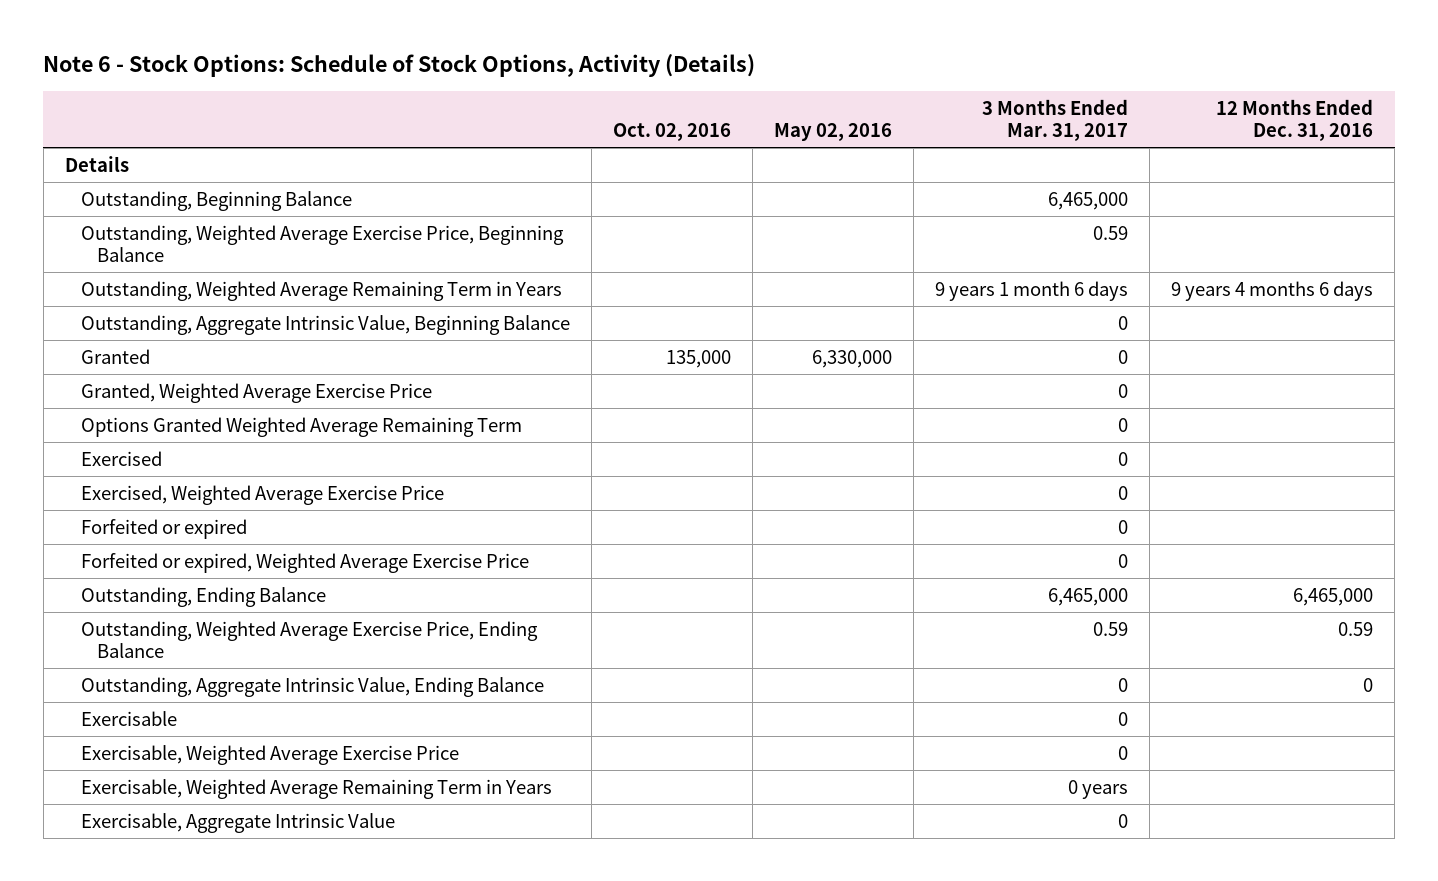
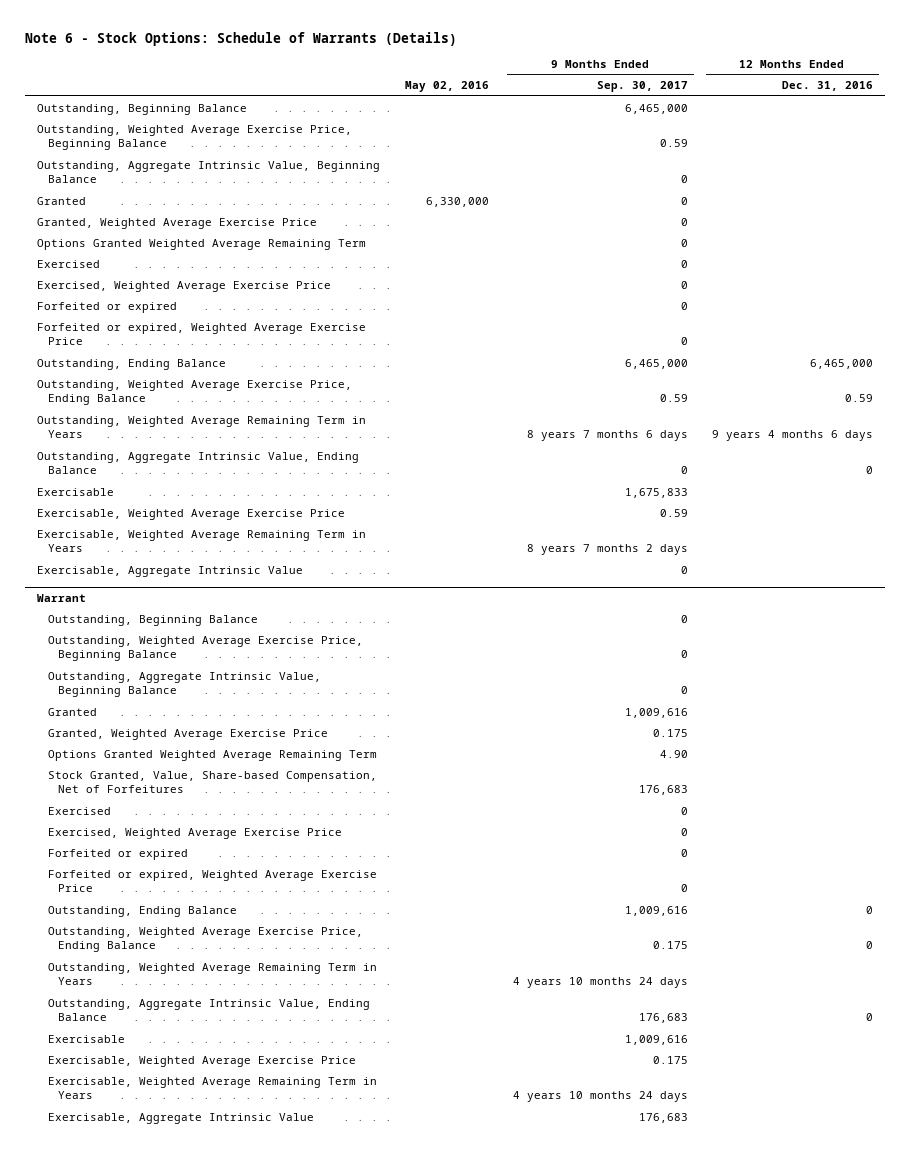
- Note 6 - Stock Options: Schedule of Stock Options, Activity (Details)
+ Note 6 - Stock Options: Schedule of Warrants (Details)
- | Oct. 02, 2016 | May 02, 2016 | 3 Months Ended Mar. 31, 2017 | 12 Months Ended Dec. 31, 2016
+ | May 02, 2016 | 9 Months Ended Sep. 30, 2017 | 12 Months Ended Dec. 31, 2016
- Details
moved down: Outstanding, Weighted Average Remaining Term in Years | | 8 years 7 months 6 days | 9 years 4 months 6 days
+ Warrant
+ Outstanding, Beginning Balance | | 0 |
+ Outstanding, Weighted Average Exercise Price, Beginning Balance | | 0 |
+ Outstanding, Aggregate Intrinsic Value, Beginning Balance | | 0 |
+ Granted | | 1,009,616 |
+ Granted, Weighted Average Exercise Price | | 0.175 |
+ Options Granted Weighted Average Remaining Term | | 4.90 |
+ Stock Granted, Value, Share-based Compensation, Net of Forfeitures | | 176,683 |
+ Exercised | | 0 |
+ Exercised, Weighted Average Exercise Price | | 0 |
+ Forfeited or expired | | 0 |
+ Forfeited or expired, Weighted Average Exercise Price | | 0 |
+ Outstanding, Ending Balance | | 1,009,616 | 0
+ Outstanding, Weighted Average Exercise Price, Ending Balance | | 0.175 | 0
+ Outstanding, Weighted Average Remaining Term in Years | | 4 years 10 months 24 days |
+ Outstanding, Aggregate Intrinsic Value, Ending Balance | | 176,683 | 0
+ Exercisable | | 1,009,616 |
+ Exercisable, Weighted Average Exercise Price | | 0.175 |
+ Exercisable, Weighted Average Remaining Term in Years | | 4 years 10 months 24 days |
+ Exercisable, Aggregate Intrinsic Value | | 176,683 |

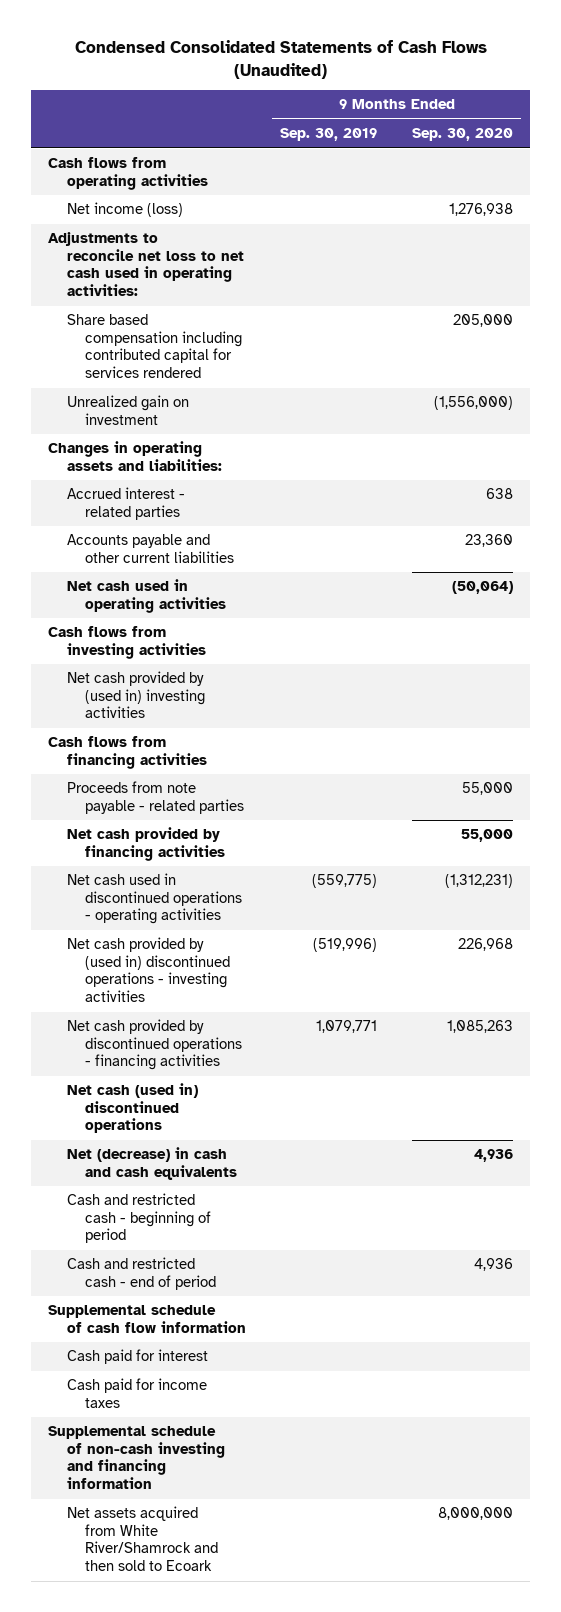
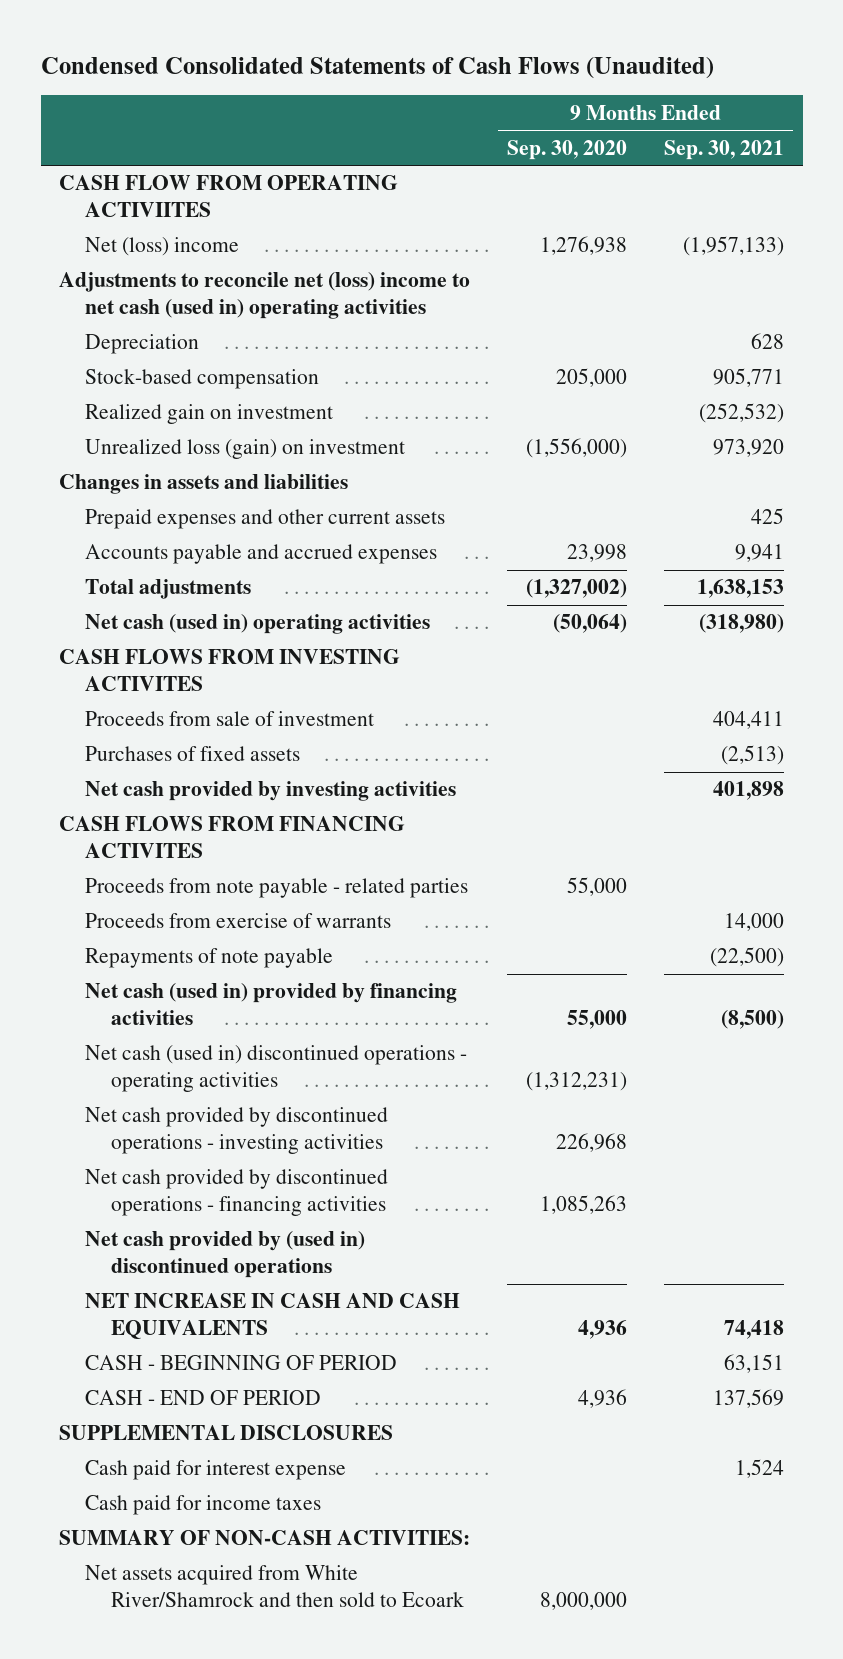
- | 9 Months Ended Sep. 30, 2019 | 9 Months Ended Sep. 30, 2020
+ | 9 Months Ended Sep. 30, 2020 | 9 Months Ended Sep. 30, 2021
- Cash flows from operating activities
- Net income (loss) | | 1,276,938
- Adjustments to reconcile net loss to net cash used in operating activities:
- Share based compensation including contributed capital for services rendered | | 205,000
- Unrealized gain on investment | | (1,556,000)
- Changes in operating assets and liabilities:
- Accrued interest - related parties | | 638
- Accounts payable and other current liabilities | | 23,360
- Net cash used in operating activities | | (50,064)
- Cash flows from investing activities
- Net cash provided by (used in) investing activities
- Cash flows from financing activities
+ CASH FLOW FROM OPERATING ACTIVIITES
+ Net (loss) income | 1,276,938 | (1,957,133)
+ Adjustments to reconcile net (loss) income to net cash (used in) operating activities
+ Depreciation | | 628
+ Stock-based compensation | 205,000 | 905,771
+ Realized gain on investment | | (252,532)
+ Unrealized loss (gain) on investment | (1,556,000) | 973,920
+ Changes in assets and liabilities
+ Prepaid expenses and other current assets | | 425
+ Accounts payable and accrued expenses | 23,998 | 9,941
+ Total adjustments | (1,327,002) | 1,638,153
+ Net cash (used in) operating activities | (50,064) | (318,980)
+ CASH FLOWS FROM INVESTING ACTIVITES
+ Proceeds from sale of investment | | 404,411
+ Purchases of fixed assets | | (2,513)
+ Net cash provided by investing activities | | 401,898
+ CASH FLOWS FROM FINANCING ACTIVITES
- Net cash provided by financing activities | | 55,000
- Net cash used in discontinued operations - operating activities | (559,775) | (1,312,231)
- Net cash provided by (used in) discontinued operations - investing activities | (519,996) | 226,968
+ Proceeds from exercise of warrants | | 14,000
+ Repayments of note payable | | (22,500)
+ Net cash (used in) provided by financing activities | 55,000 | (8,500)
+ Net cash (used in) discontinued operations - operating activities | (1,312,231) |
+ Net cash provided by discontinued operations - investing activities | 226,968 |
- Net cash (used in) discontinued operations
- Net (decrease) in cash and cash equivalents | | 4,936
- Cash and restricted cash - beginning of period
- Cash and restricted cash - end of period | | 4,936
- Supplemental schedule of cash flow information
- Cash paid for interest
+ Net cash provided by (used in) discontinued operations
+ NET INCREASE IN CASH AND CASH EQUIVALENTS | 4,936 | 74,418
+ CASH - BEGINNING OF PERIOD | | 63,151
+ CASH - END OF PERIOD | 4,936 | 137,569
+ SUPPLEMENTAL DISCLOSURES
+ Cash paid for interest expense | | 1,524
- Supplemental schedule of non-cash investing and financing information
+ SUMMARY OF NON-CASH ACTIVITIES:

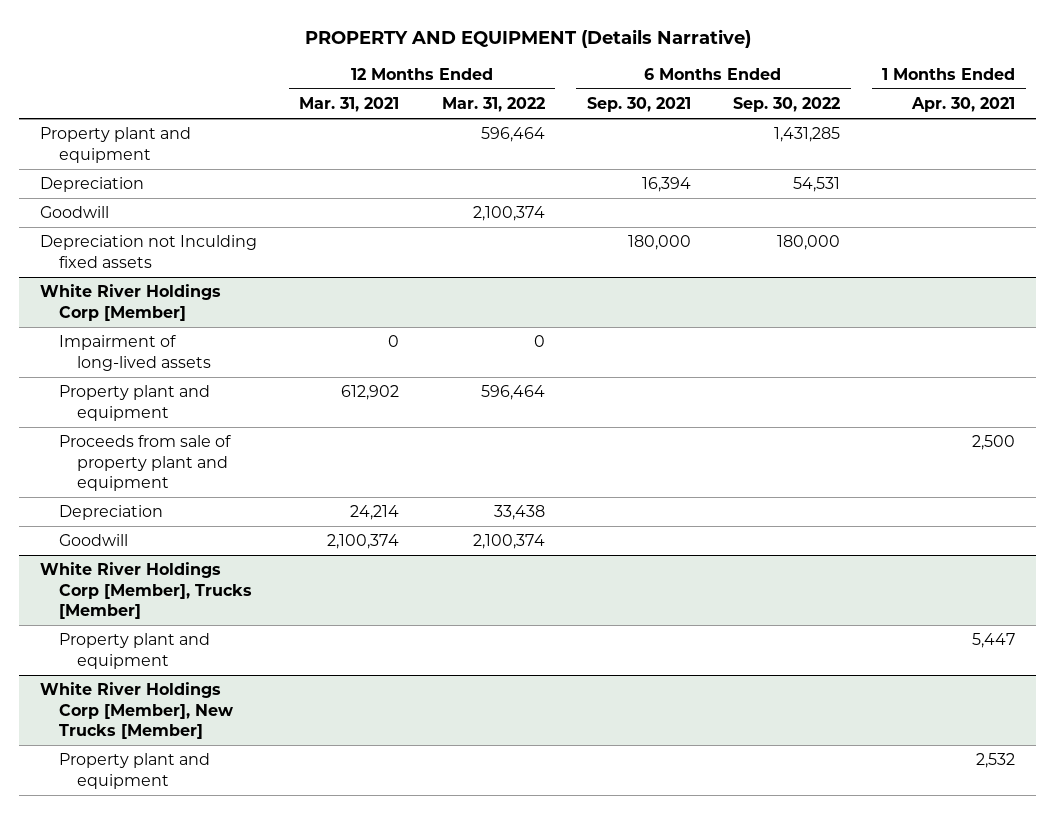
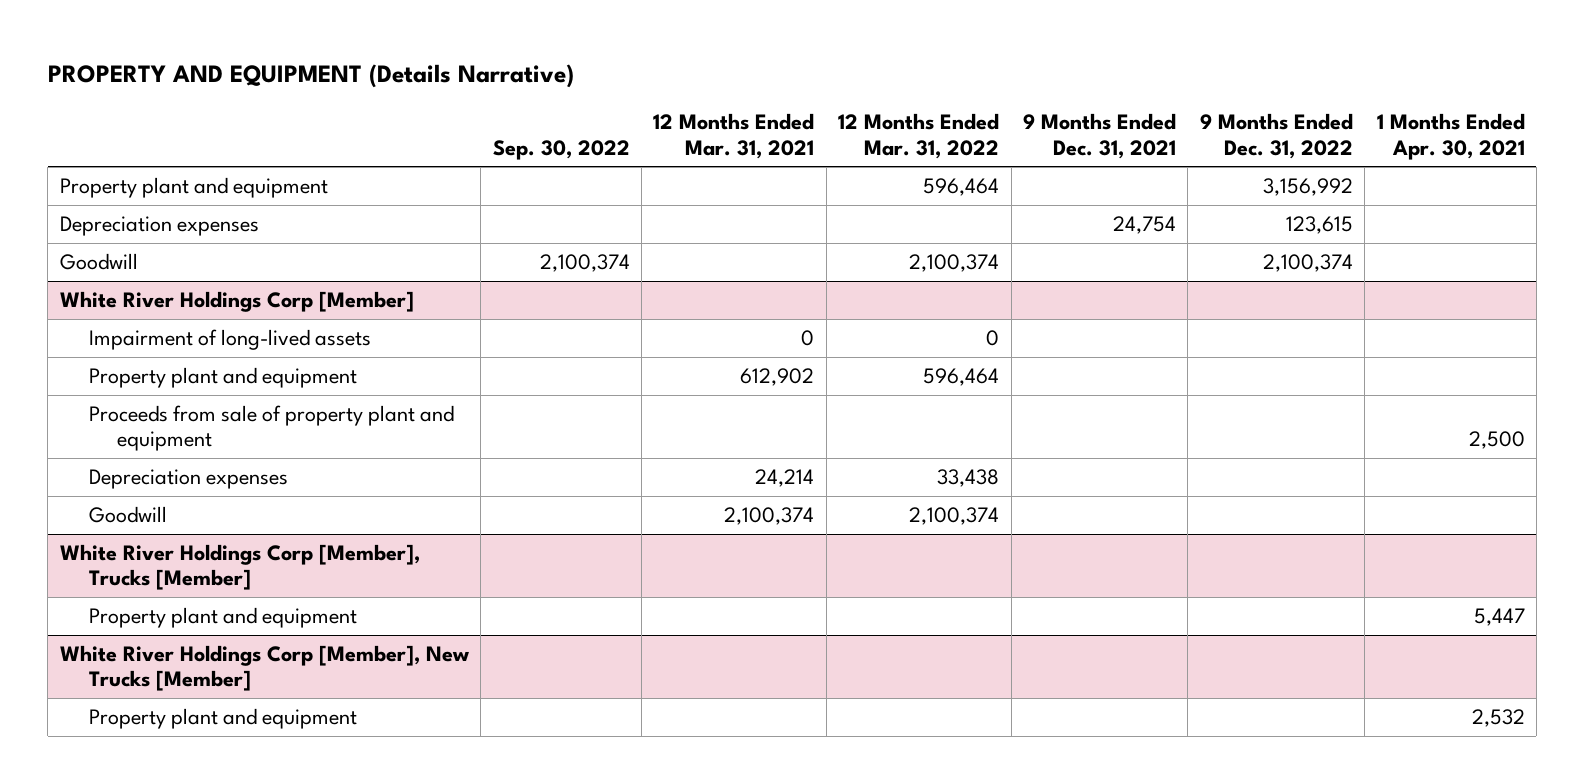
- | 12 Months Ended Mar. 31, 2021 | 12 Months Ended Mar. 31, 2022 | 6 Months Ended Sep. 30, 2021 | 6 Months Ended Sep. 30, 2022 | 1 Months Ended Apr. 30, 2021
+ | Sep. 30, 2022 | 12 Months Ended Mar. 31, 2021 | 12 Months Ended Mar. 31, 2022 | 9 Months Ended Dec. 31, 2021 | 9 Months Ended Dec. 31, 2022 | 1 Months Ended Apr. 30, 2021
- Depreciation | | | 16,394 | 54,531 |
+ Depreciation expenses | | | | 24,754 | 123,615 |
- Depreciation not Inculding fixed assets | | | 180,000 | 180,000 |
@ White River Holdings Corp [Member]
- Depreciation | 24,214 | 33,438 | | |
+ Depreciation expenses | | 24,214 | 33,438 | | |

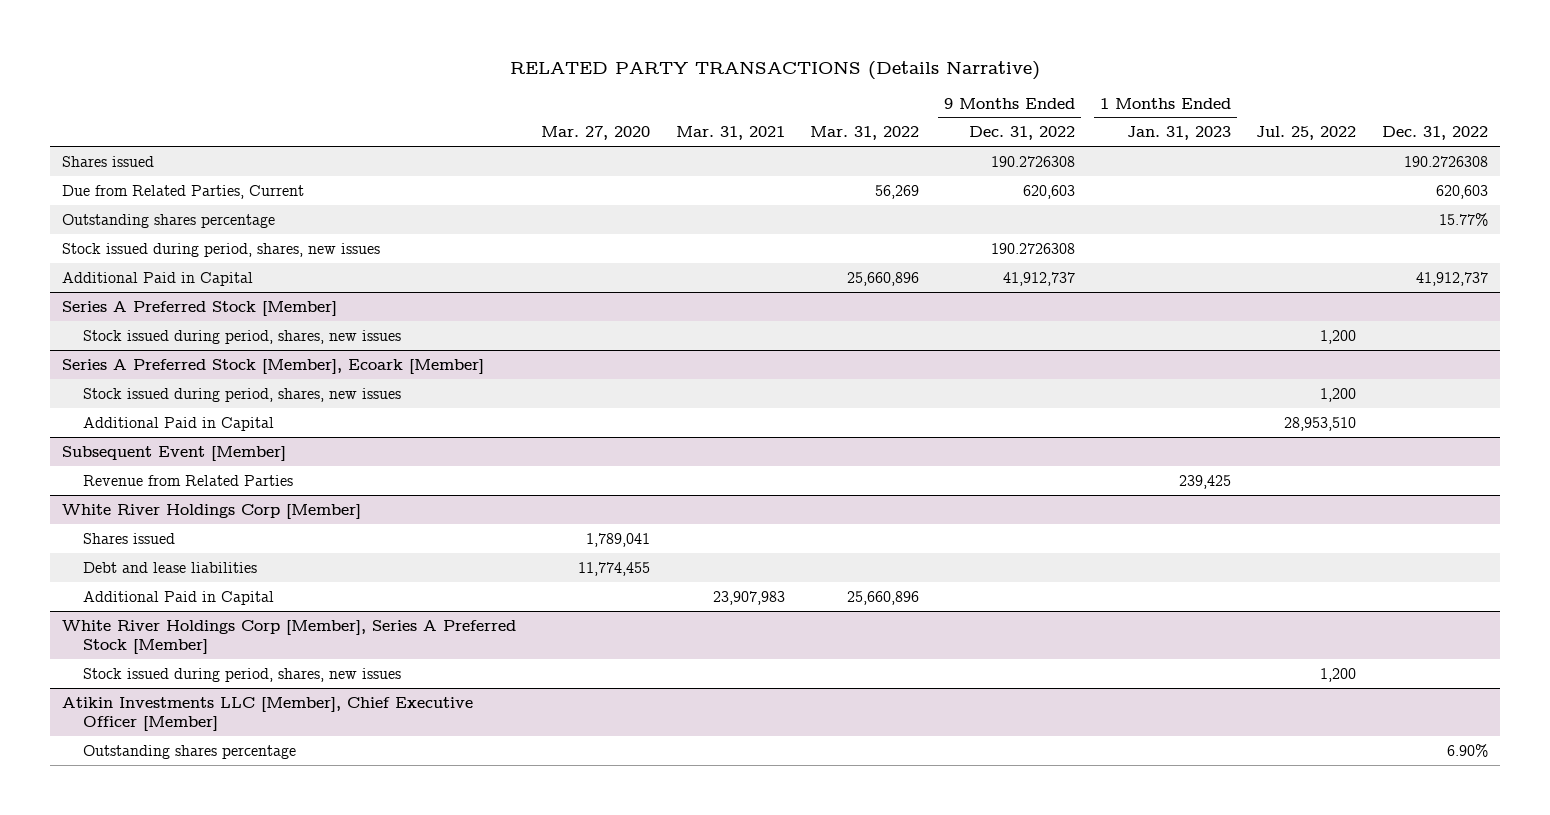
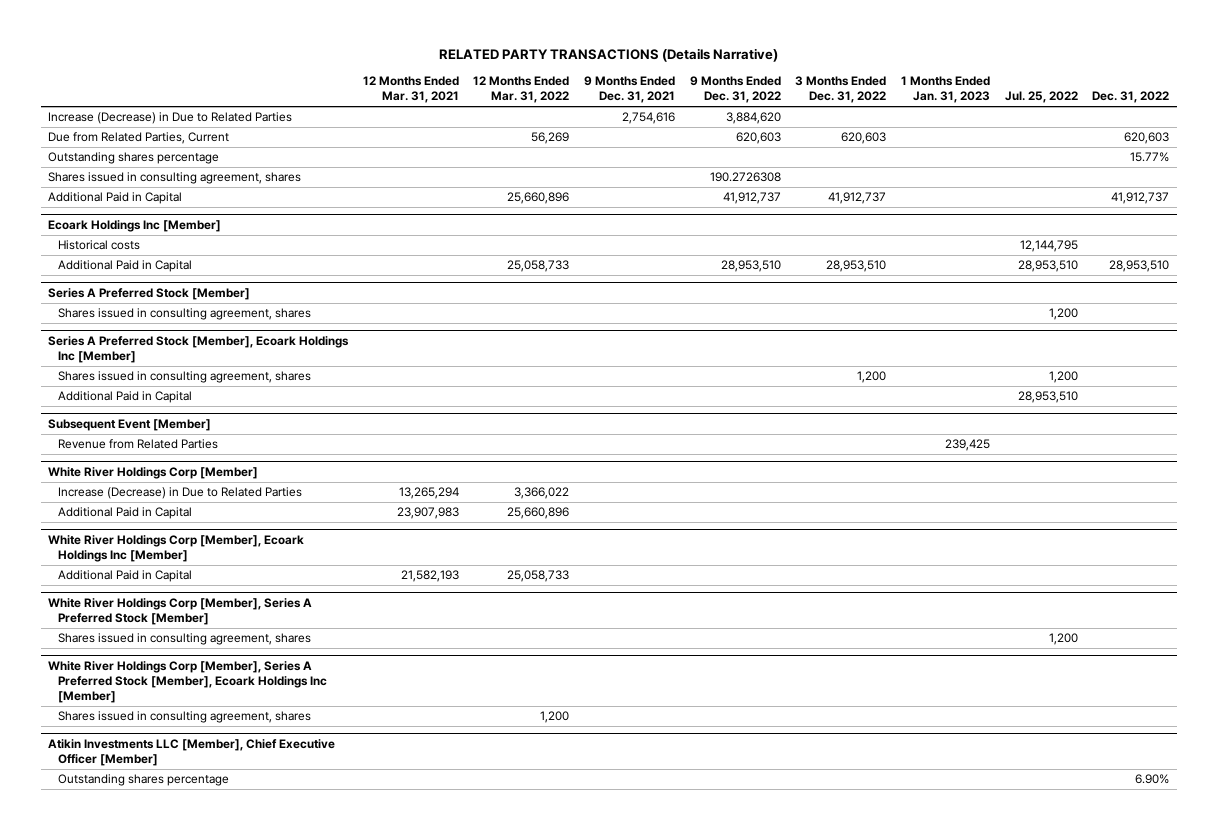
- | Mar. 27, 2020 | Mar. 31, 2021 | Mar. 31, 2022 | 9 Months Ended Dec. 31, 2022 | 1 Months Ended Jan. 31, 2023 | Jul. 25, 2022 | Dec. 31, 2022
+ | 12 Months Ended Mar. 31, 2021 | 12 Months Ended Mar. 31, 2022 | 9 Months Ended Dec. 31, 2021 | 9 Months Ended Dec. 31, 2022 | 3 Months Ended Dec. 31, 2022 | 1 Months Ended Jan. 31, 2023 | Jul. 25, 2022 | Dec. 31, 2022
- Shares issued | | | | 190.2726308 | | | 190.2726308
+ Increase (Decrease) in Due to Related Parties | | | 2,754,616 | 3,884,620 | | | |
- Stock issued during period, shares, new issues | | | | 190.2726308 | | |
+ Shares issued in consulting agreement, shares | | | | 190.2726308 | | | |
+ Ecoark Holdings Inc [Member]
+ Historical costs | | | | | | | 12,144,795 |
+ Additional Paid in Capital | | 25,058,733 | | 28,953,510 | 28,953,510 | | 28,953,510 | 28,953,510
@ Series A Preferred Stock [Member]
- Stock issued during period, shares, new issues | | | | | | 1,200 |
- Series A Preferred Stock [Member], Ecoark [Member]
- Stock issued during period, shares, new issues | | | | | | 1,200 |
@ Series A Preferred Stock [Member]
+ Shares issued in consulting agreement, shares | | | | | | | 1,200 |
+ Series A Preferred Stock [Member], Ecoark Holdings Inc [Member]
+ Shares issued in consulting agreement, shares | | | | | 1,200 | | 1,200 |
@ White River Holdings Corp [Member]
- Shares issued | 1,789,041 | | | | | |
- Debt and lease liabilities | 11,774,455 | | | | | |
+ Increase (Decrease) in Due to Related Parties | 13,265,294 | 3,366,022 | | | | | |
+ White River Holdings Corp [Member], Ecoark Holdings Inc [Member]
+ Additional Paid in Capital | 21,582,193 | 25,058,733 | | | | | |
@ White River Holdings Corp [Member], Series A Preferred Stock [Member]
- Stock issued during period, shares, new issues | | | | | | 1,200 |
+ Shares issued in consulting agreement, shares | | | | | | | 1,200 |
+ White River Holdings Corp [Member], Series A Preferred Stock [Member], Ecoark Holdings Inc [Member]
+ Shares issued in consulting agreement, shares | | 1,200 | | | | | |

